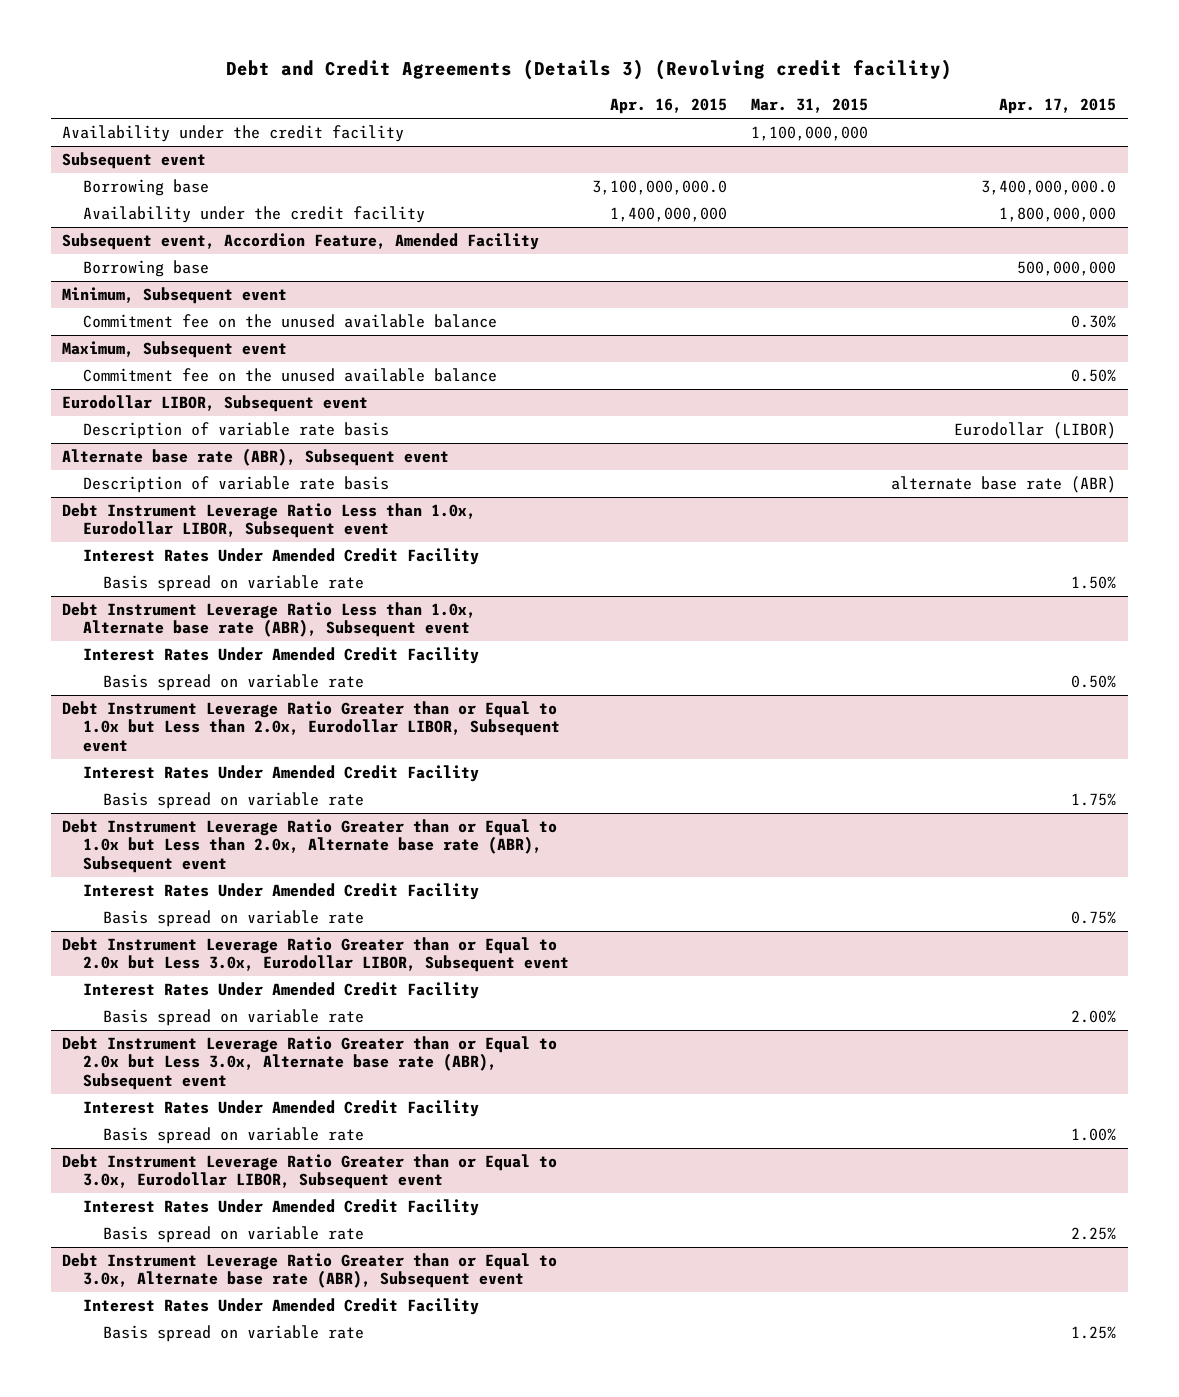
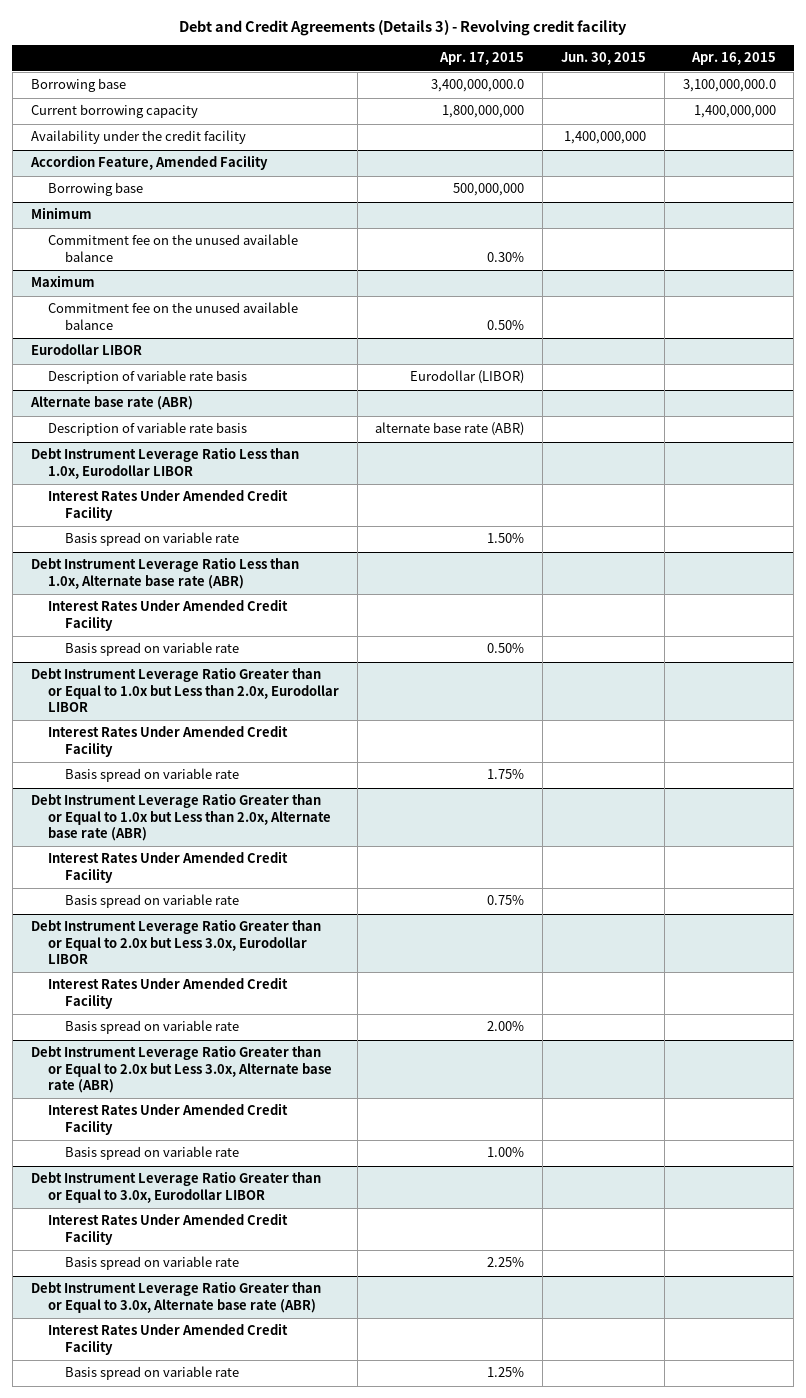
- Debt and Credit Agreements (Details 3) (Revolving credit facility)
+ Debt and Credit Agreements (Details 3) - Revolving credit facility
- | Apr. 16, 2015 | Mar. 31, 2015 | Apr. 17, 2015
+ | Apr. 17, 2015 | Jun. 30, 2015 | Apr. 16, 2015
- Subsequent event
- Availability under the credit facility | 1,400,000,000 | | 1,800,000,000
- Subsequent event, Accordion Feature, Amended Facility
+ Current borrowing capacity | 1,800,000,000 | | 1,400,000,000
moved down: Availability under the credit facility | | 1,400,000,000 |
+ Accordion Feature, Amended Facility
- Minimum, Subsequent event
+ Minimum
- Maximum, Subsequent event
+ Maximum
- Eurodollar LIBOR, Subsequent event
+ Eurodollar LIBOR
- Alternate base rate (ABR), Subsequent event
+ Alternate base rate (ABR)
- Debt Instrument Leverage Ratio Less than 1.0x, Eurodollar LIBOR, Subsequent event
+ Debt Instrument Leverage Ratio Less than 1.0x, Eurodollar LIBOR
- Debt Instrument Leverage Ratio Less than 1.0x, Alternate base rate (ABR), Subsequent event
+ Debt Instrument Leverage Ratio Less than 1.0x, Alternate base rate (ABR)
- Debt Instrument Leverage Ratio Greater than or Equal to 1.0x but Less than 2.0x, Eurodollar LIBOR, Subsequent event
+ Debt Instrument Leverage Ratio Greater than or Equal to 1.0x but Less than 2.0x, Eurodollar LIBOR
- Debt Instrument Leverage Ratio Greater than or Equal to 1.0x but Less than 2.0x, Alternate base rate (ABR), Subsequent event
+ Debt Instrument Leverage Ratio Greater than or Equal to 1.0x but Less than 2.0x, Alternate base rate (ABR)
- Debt Instrument Leverage Ratio Greater than or Equal to 2.0x but Less 3.0x, Eurodollar LIBOR, Subsequent event
+ Debt Instrument Leverage Ratio Greater than or Equal to 2.0x but Less 3.0x, Eurodollar LIBOR
- Debt Instrument Leverage Ratio Greater than or Equal to 2.0x but Less 3.0x, Alternate base rate (ABR), Subsequent event
+ Debt Instrument Leverage Ratio Greater than or Equal to 2.0x but Less 3.0x, Alternate base rate (ABR)
- Debt Instrument Leverage Ratio Greater than or Equal to 3.0x, Eurodollar LIBOR, Subsequent event
+ Debt Instrument Leverage Ratio Greater than or Equal to 3.0x, Eurodollar LIBOR
- Debt Instrument Leverage Ratio Greater than or Equal to 3.0x, Alternate base rate (ABR), Subsequent event
+ Debt Instrument Leverage Ratio Greater than or Equal to 3.0x, Alternate base rate (ABR)

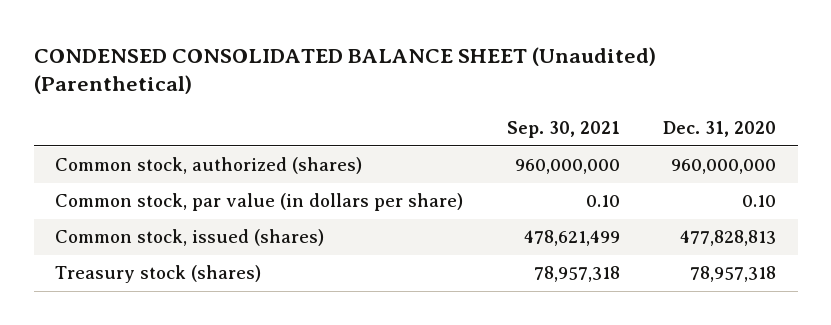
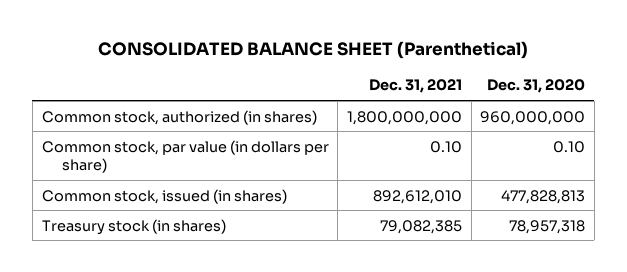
- CONDENSED CONSOLIDATED BALANCE SHEET (Unaudited) (Parenthetical)
+ CONSOLIDATED BALANCE SHEET (Parenthetical)
- | Sep. 30, 2021 | Dec. 31, 2020
+ | Dec. 31, 2021 | Dec. 31, 2020
- Common stock, authorized (shares) | 960,000,000 | 960,000,000
+ Common stock, authorized (in shares) | 1,800,000,000 | 960,000,000
- Common stock, issued (shares) | 478,621,499 | 477,828,813
- Treasury stock (shares) | 78,957,318 | 78,957,318
+ Common stock, issued (in shares) | 892,612,010 | 477,828,813
+ Treasury stock (in shares) | 79,082,385 | 78,957,318

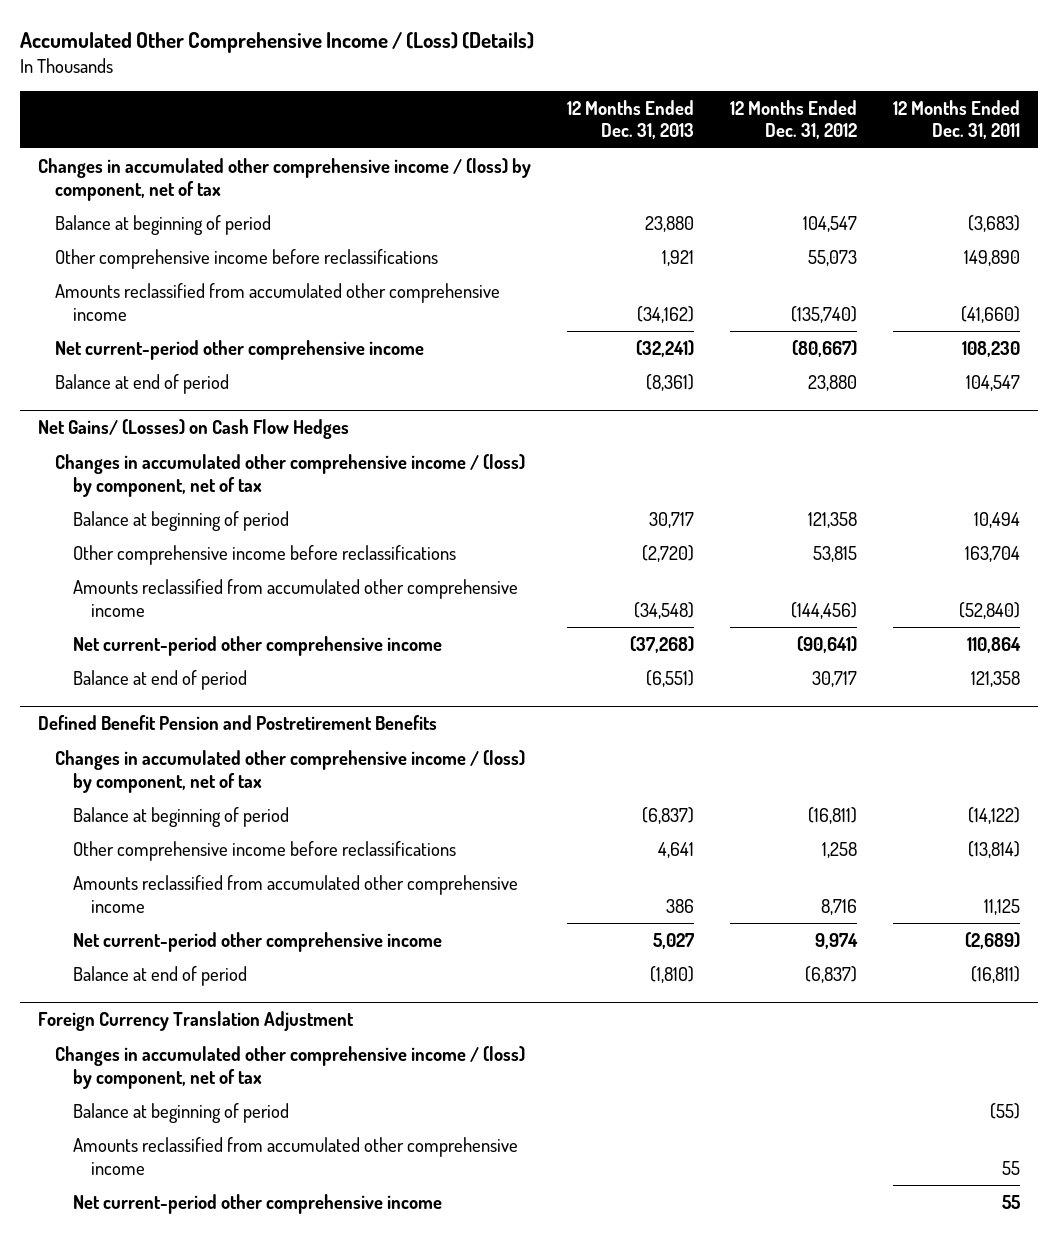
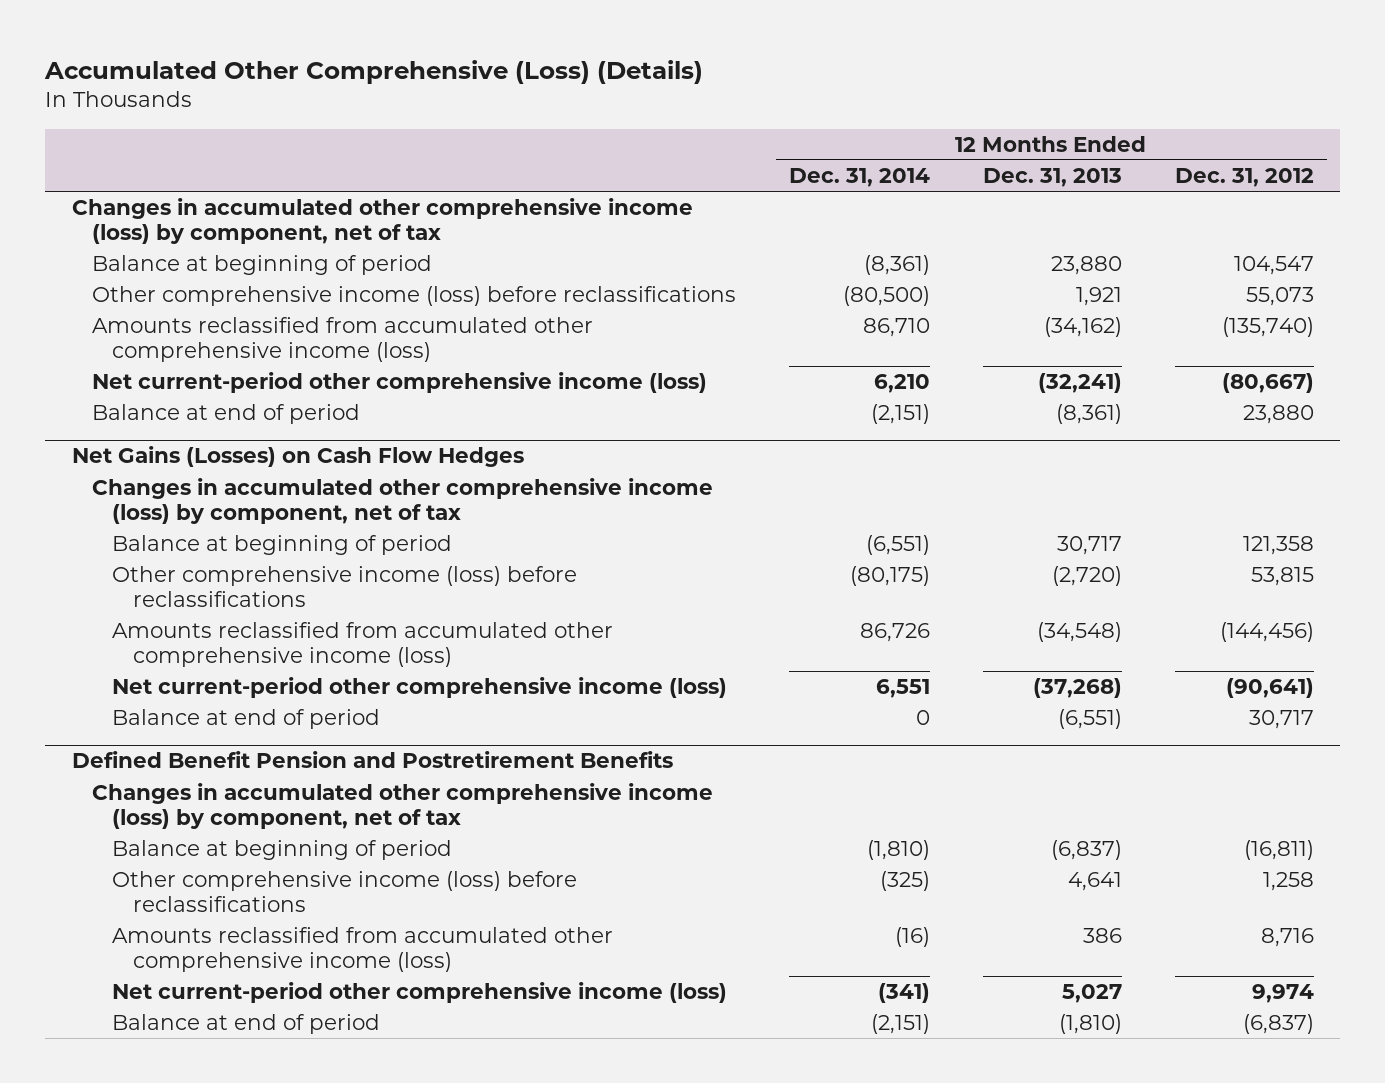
- Accumulated Other Comprehensive Income / (Loss) (Details)
+ Accumulated Other Comprehensive (Loss) (Details)
- | 12 Months Ended Dec. 31, 2013 | 12 Months Ended Dec. 31, 2012 | 12 Months Ended Dec. 31, 2011
+ | 12 Months Ended Dec. 31, 2014 | 12 Months Ended Dec. 31, 2013 | 12 Months Ended Dec. 31, 2012
- Changes in accumulated other comprehensive income / (loss) by component, net of tax
+ Changes in accumulated other comprehensive income (loss) by component, net of tax
- Other comprehensive income before reclassifications | 1,921 | 55,073 | 149,890
- Amounts reclassified from accumulated other comprehensive income | (34,162) | (135,740) | (41,660)
- Net current-period other comprehensive income | (32,241) | (80,667) | 108,230
+ Other comprehensive income (loss) before reclassifications | (80,500) | 1,921 | 55,073
+ Amounts reclassified from accumulated other comprehensive income (loss) | 86,710 | (34,162) | (135,740)
+ Net current-period other comprehensive income (loss) | 6,210 | (32,241) | (80,667)
- Net Gains/ (Losses) on Cash Flow Hedges
- Changes in accumulated other comprehensive income / (loss) by component, net of tax
+ Net Gains (Losses) on Cash Flow Hedges
+ Changes in accumulated other comprehensive income (loss) by component, net of tax
- Other comprehensive income before reclassifications | (2,720) | 53,815 | 163,704
- Amounts reclassified from accumulated other comprehensive income | (34,548) | (144,456) | (52,840)
- Net current-period other comprehensive income | (37,268) | (90,641) | 110,864
+ Other comprehensive income (loss) before reclassifications | (80,175) | (2,720) | 53,815
+ Amounts reclassified from accumulated other comprehensive income (loss) | 86,726 | (34,548) | (144,456)
+ Net current-period other comprehensive income (loss) | 6,551 | (37,268) | (90,641)
@ Defined Benefit Pension and Postretirement Benefits
- Changes in accumulated other comprehensive income / (loss) by component, net of tax
+ Changes in accumulated other comprehensive income (loss) by component, net of tax
- Other comprehensive income before reclassifications | 4,641 | 1,258 | (13,814)
- Amounts reclassified from accumulated other comprehensive income | 386 | 8,716 | 11,125
- Net current-period other comprehensive income | 5,027 | 9,974 | (2,689)
+ Other comprehensive income (loss) before reclassifications | (325) | 4,641 | 1,258
+ Amounts reclassified from accumulated other comprehensive income (loss) | (16) | 386 | 8,716
+ Net current-period other comprehensive income (loss) | (341) | 5,027 | 9,974
- Foreign Currency Translation Adjustment
- Changes in accumulated other comprehensive income / (loss) by component, net of tax
- Balance at beginning of period | | | (55)
- Amounts reclassified from accumulated other comprehensive income | | | 55
- Net current-period other comprehensive income | | | 55

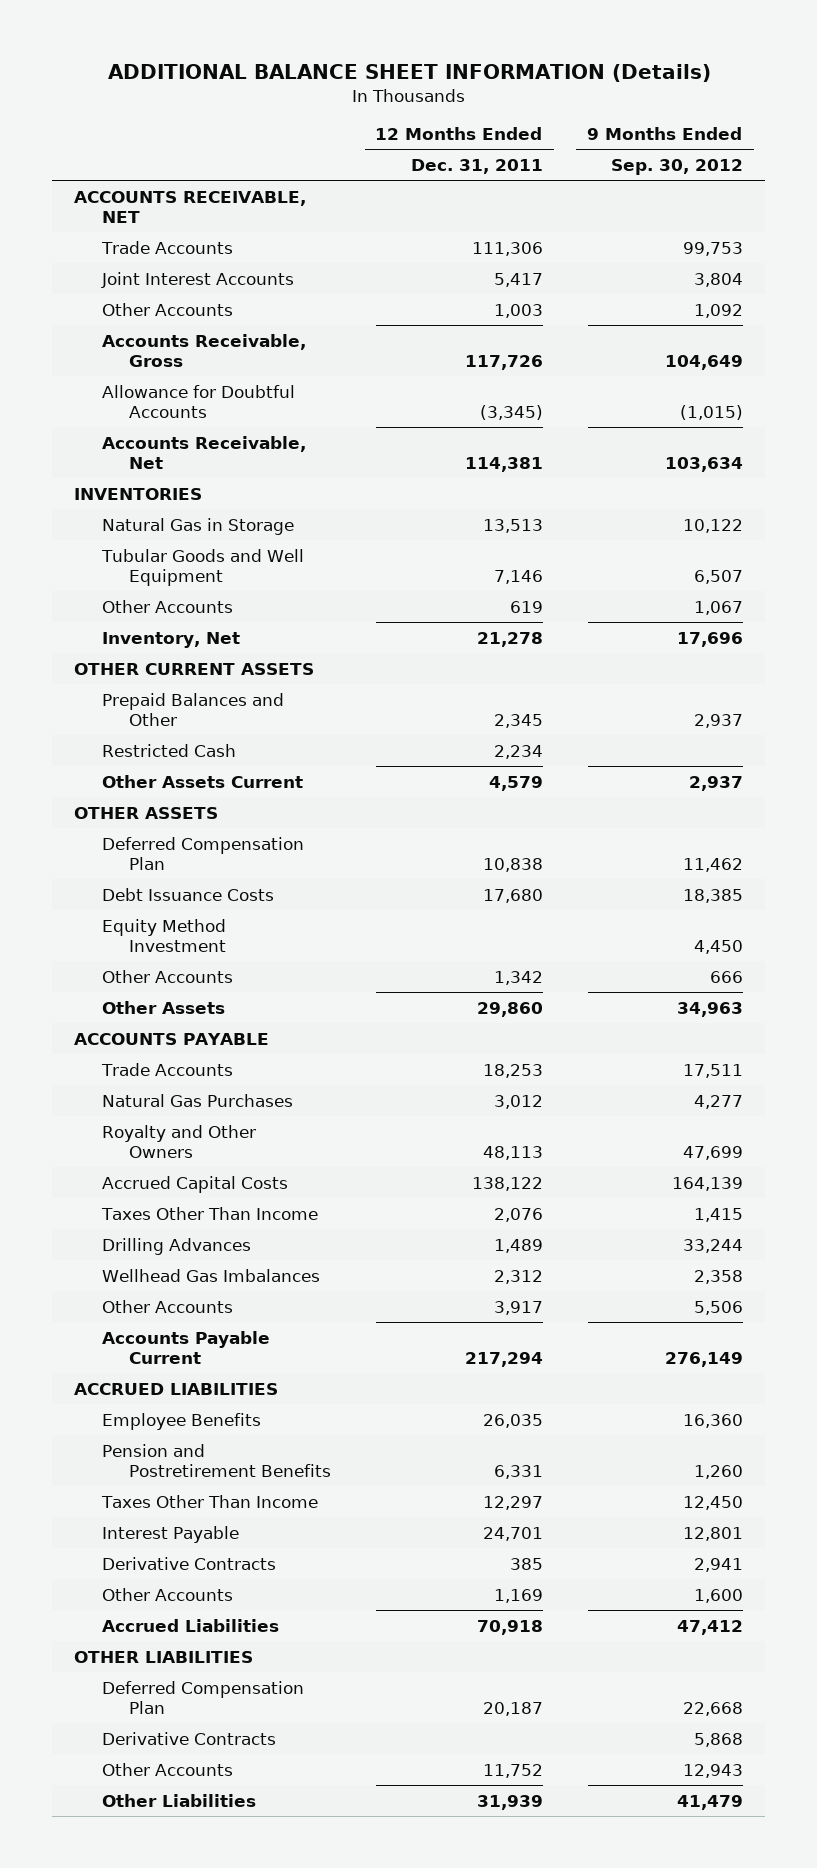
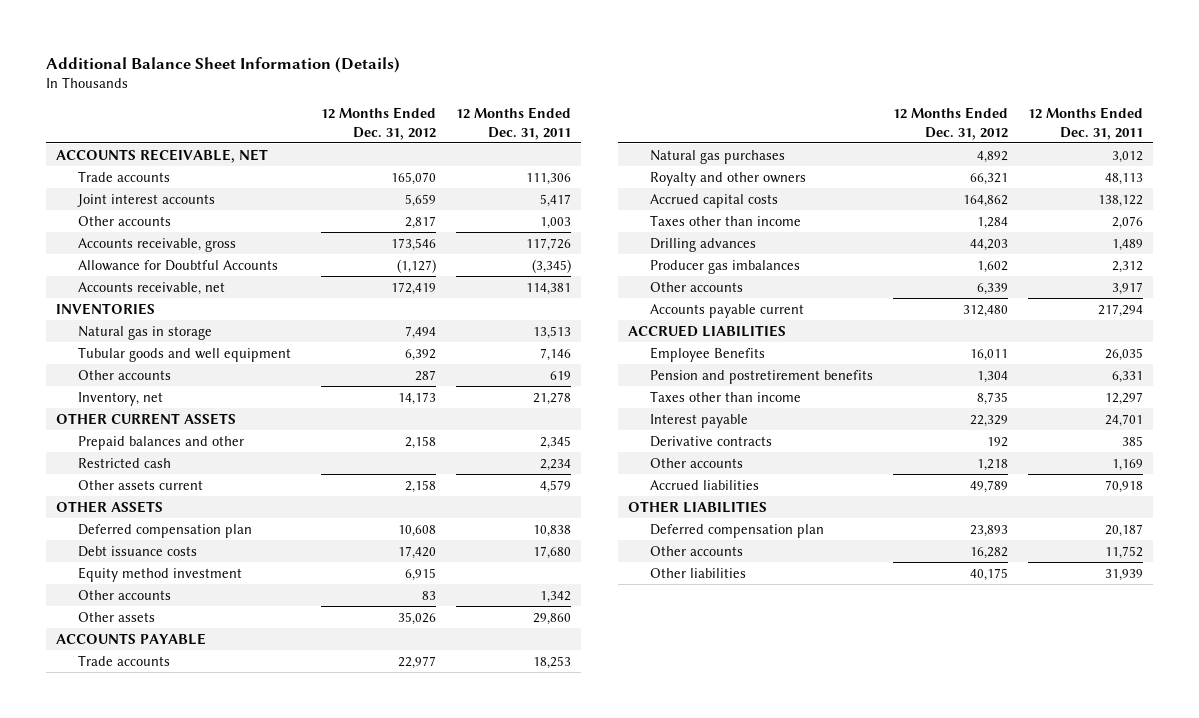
- ADDITIONAL BALANCE SHEET INFORMATION (Details)
+ Additional Balance Sheet Information (Details)
- | 12 Months Ended Dec. 31, 2011 | 9 Months Ended Sep. 30, 2012
+ | 12 Months Ended Dec. 31, 2012 | 12 Months Ended Dec. 31, 2011
- Trade Accounts | 111,306 | 99,753
- Joint Interest Accounts | 5,417 | 3,804
- Other Accounts | 1,003 | 1,092
- Accounts Receivable, Gross | 117,726 | 104,649
+ Trade accounts | 165,070 | 111,306
+ Joint interest accounts | 5,659 | 5,417
+ Other accounts | 2,817 | 1,003
+ Accounts receivable, gross | 173,546 | 117,726
- Accounts Receivable, Net | 114,381 | 103,634
+ Accounts receivable, net | 172,419 | 114,381
- Natural Gas in Storage | 13,513 | 10,122
- Tubular Goods and Well Equipment | 7,146 | 6,507
- Other Accounts | 619 | 1,067
- Inventory, Net | 21,278 | 17,696
+ Natural gas in storage | 7,494 | 13,513
+ Tubular goods and well equipment | 6,392 | 7,146
+ Other accounts | 287 | 619
+ Inventory, net | 14,173 | 21,278
- Prepaid Balances and Other | 2,345 | 2,937
- Restricted Cash | 2,234 |
- Other Assets Current | 4,579 | 2,937
+ Prepaid balances and other | 2,158 | 2,345
+ Restricted cash | | 2,234
+ Other assets current | 2,158 | 4,579
- Deferred Compensation Plan | 10,838 | 11,462
- Debt Issuance Costs | 17,680 | 18,385
- Equity Method Investment | | 4,450
- Other Accounts | 1,342 | 666
- Other Assets | 29,860 | 34,963
+ Deferred compensation plan | 10,608 | 10,838
+ Debt issuance costs | 17,420 | 17,680
+ Equity method investment | 6,915 |
+ Other accounts | 83 | 1,342
+ Other assets | 35,026 | 29,860
- Trade Accounts | 18,253 | 17,511
- Natural Gas Purchases | 3,012 | 4,277
- Royalty and Other Owners | 48,113 | 47,699
- Accrued Capital Costs | 138,122 | 164,139
- Taxes Other Than Income | 2,076 | 1,415
- Drilling Advances | 1,489 | 33,244
- Wellhead Gas Imbalances | 2,312 | 2,358
- Other Accounts | 3,917 | 5,506
- Accounts Payable Current | 217,294 | 276,149
+ Trade accounts | 22,977 | 18,253
+ Natural gas purchases | 4,892 | 3,012
+ Royalty and other owners | 66,321 | 48,113
+ Accrued capital costs | 164,862 | 138,122
+ Taxes other than income | 1,284 | 2,076
+ Drilling advances | 44,203 | 1,489
+ Producer gas imbalances | 1,602 | 2,312
+ Other accounts | 6,339 | 3,917
+ Accounts payable current | 312,480 | 217,294
- Pension and Postretirement Benefits | 6,331 | 1,260
- Taxes Other Than Income | 12,297 | 12,450
- Interest Payable | 24,701 | 12,801
- Derivative Contracts | 385 | 2,941
- Other Accounts | 1,169 | 1,600
- Accrued Liabilities | 70,918 | 47,412
+ Pension and postretirement benefits | 1,304 | 6,331
+ Taxes other than income | 8,735 | 12,297
+ Interest payable | 22,329 | 24,701
+ Derivative contracts | 192 | 385
+ Other accounts | 1,218 | 1,169
+ Accrued liabilities | 49,789 | 70,918
- Deferred Compensation Plan | 20,187 | 22,668
- Derivative Contracts | | 5,868
- Other Accounts | 11,752 | 12,943
- Other Liabilities | 31,939 | 41,479
+ Deferred compensation plan | 23,893 | 20,187
+ Other accounts | 16,282 | 11,752
+ Other liabilities | 40,175 | 31,939

